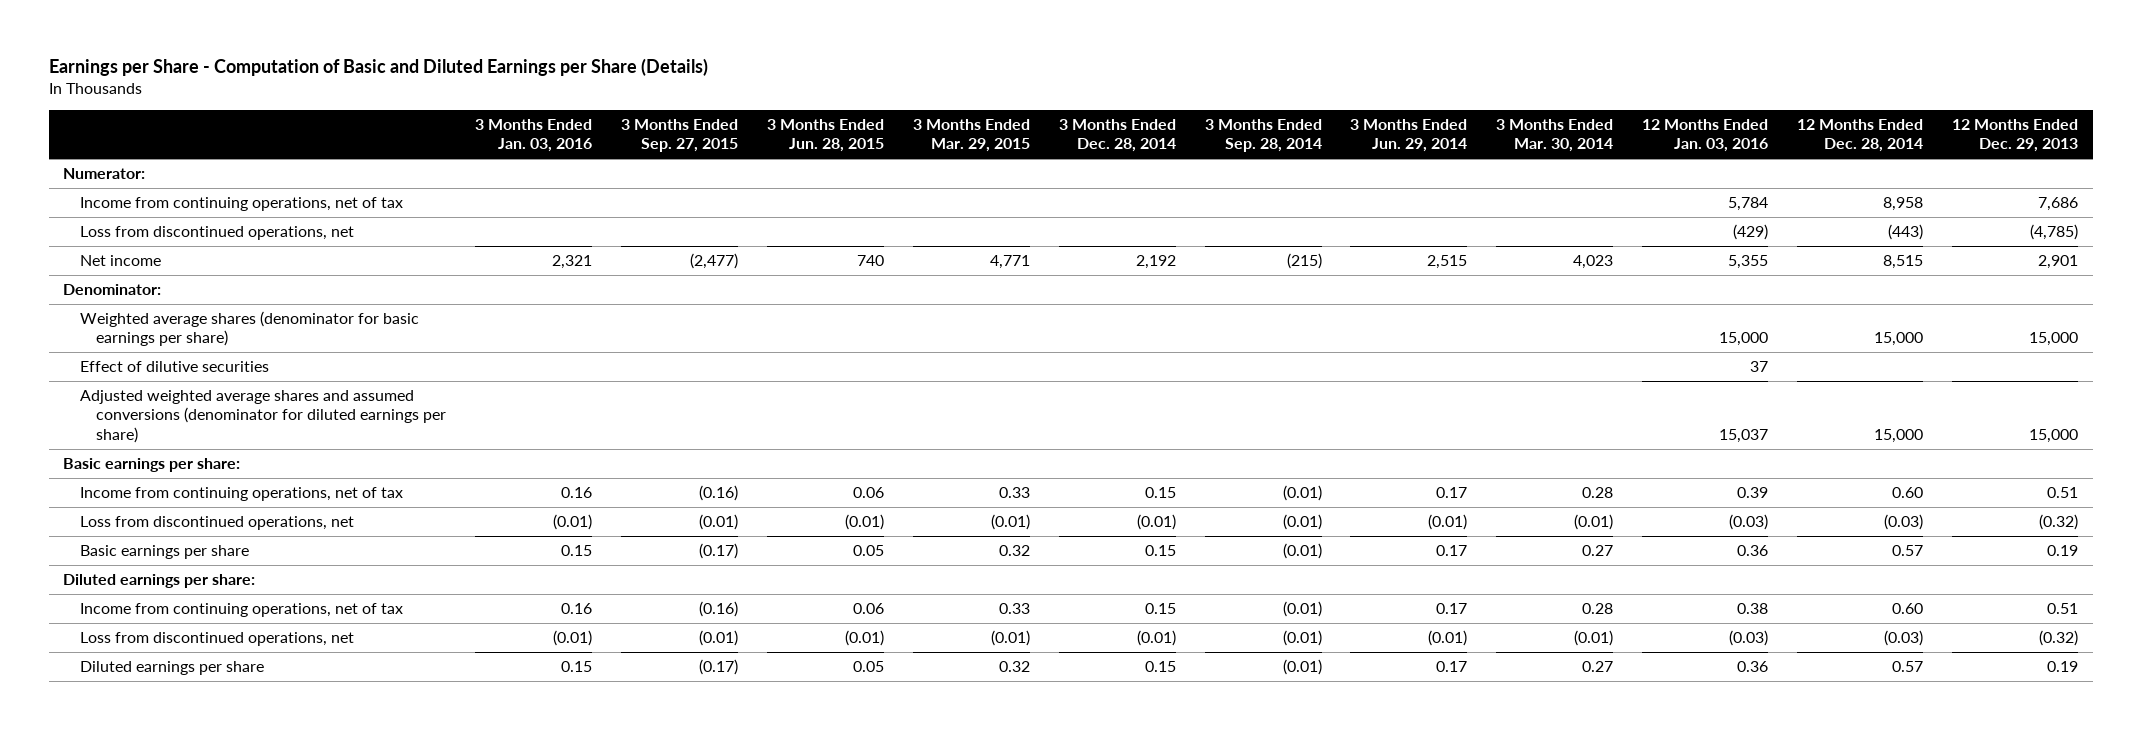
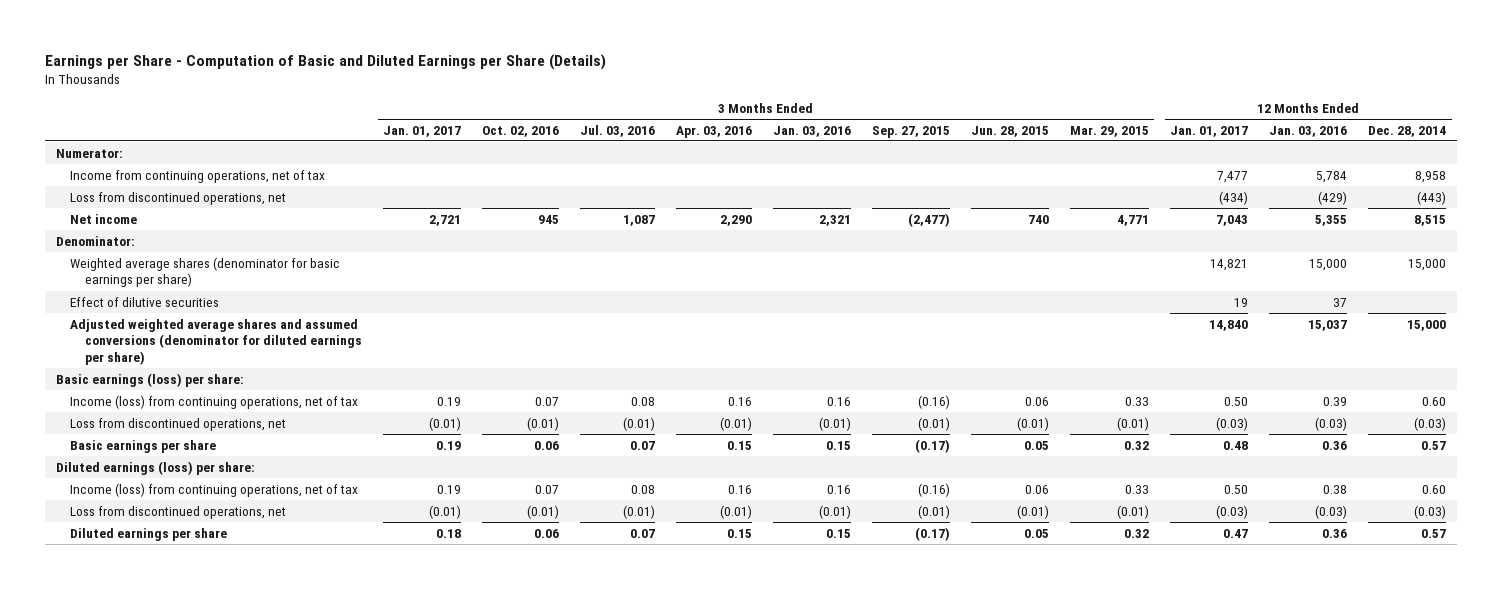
- | 3 Months Ended Jan. 03, 2016 | 3 Months Ended Sep. 27, 2015 | 3 Months Ended Jun. 28, 2015 | 3 Months Ended Mar. 29, 2015 | 3 Months Ended Dec. 28, 2014 | 3 Months Ended Sep. 28, 2014 | 3 Months Ended Jun. 29, 2014 | 3 Months Ended Mar. 30, 2014 | 12 Months Ended Jan. 03, 2016 | 12 Months Ended Dec. 28, 2014 | 12 Months Ended Dec. 29, 2013
+ | 3 Months Ended Jan. 01, 2017 | 3 Months Ended Oct. 02, 2016 | 3 Months Ended Jul. 03, 2016 | 3 Months Ended Apr. 03, 2016 | 3 Months Ended Jan. 03, 2016 | 3 Months Ended Sep. 27, 2015 | 3 Months Ended Jun. 28, 2015 | 3 Months Ended Mar. 29, 2015 | 12 Months Ended Jan. 01, 2017 | 12 Months Ended Jan. 03, 2016 | 12 Months Ended Dec. 28, 2014
- Basic earnings per share:
- Income from continuing operations, net of tax | 0.16 | (0.16) | 0.06 | 0.33 | 0.15 | (0.01) | 0.17 | 0.28 | 0.39 | 0.60 | 0.51
+ Basic earnings (loss) per share:
+ Income (loss) from continuing operations, net of tax | 0.19 | 0.07 | 0.08 | 0.16 | 0.16 | (0.16) | 0.06 | 0.33 | 0.50 | 0.39 | 0.60
- Diluted earnings per share:
- Income from continuing operations, net of tax | 0.16 | (0.16) | 0.06 | 0.33 | 0.15 | (0.01) | 0.17 | 0.28 | 0.38 | 0.60 | 0.51
+ Diluted earnings (loss) per share:
+ Income (loss) from continuing operations, net of tax | 0.19 | 0.07 | 0.08 | 0.16 | 0.16 | (0.16) | 0.06 | 0.33 | 0.50 | 0.38 | 0.60

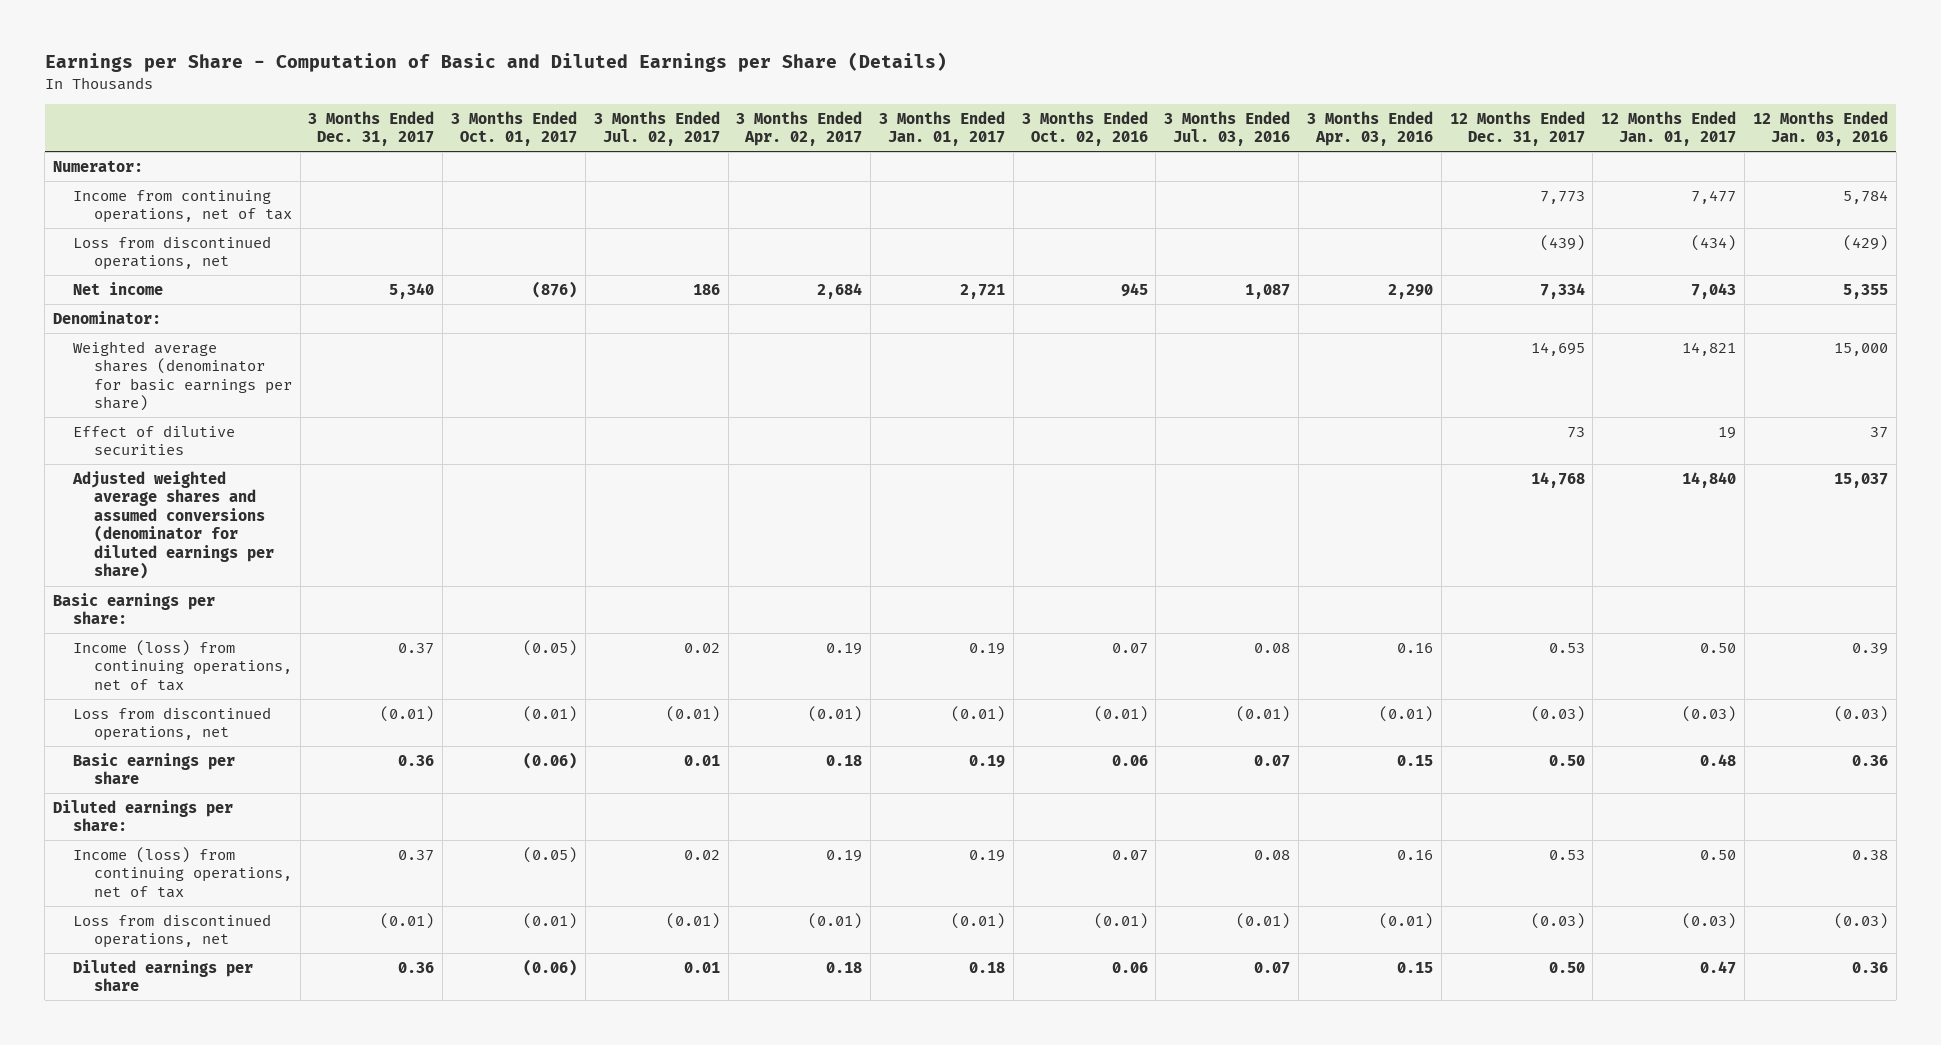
- | 3 Months Ended Jan. 01, 2017 | 3 Months Ended Oct. 02, 2016 | 3 Months Ended Jul. 03, 2016 | 3 Months Ended Apr. 03, 2016 | 3 Months Ended Jan. 03, 2016 | 3 Months Ended Sep. 27, 2015 | 3 Months Ended Jun. 28, 2015 | 3 Months Ended Mar. 29, 2015 | 12 Months Ended Jan. 01, 2017 | 12 Months Ended Jan. 03, 2016 | 12 Months Ended Dec. 28, 2014
+ | 3 Months Ended Dec. 31, 2017 | 3 Months Ended Oct. 01, 2017 | 3 Months Ended Jul. 02, 2017 | 3 Months Ended Apr. 02, 2017 | 3 Months Ended Jan. 01, 2017 | 3 Months Ended Oct. 02, 2016 | 3 Months Ended Jul. 03, 2016 | 3 Months Ended Apr. 03, 2016 | 12 Months Ended Dec. 31, 2017 | 12 Months Ended Jan. 01, 2017 | 12 Months Ended Jan. 03, 2016
- Basic earnings (loss) per share:
+ Basic earnings per share:
- Diluted earnings (loss) per share:
+ Diluted earnings per share:

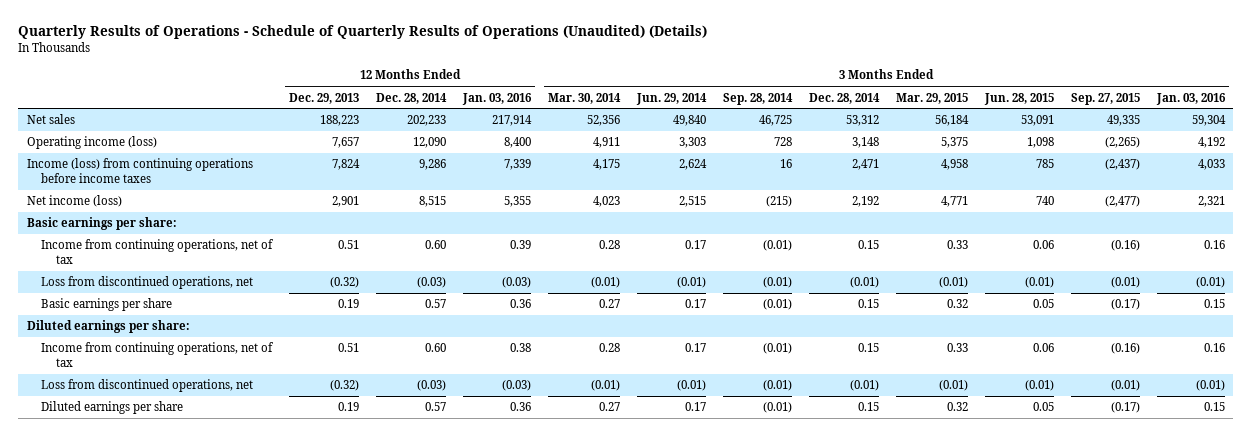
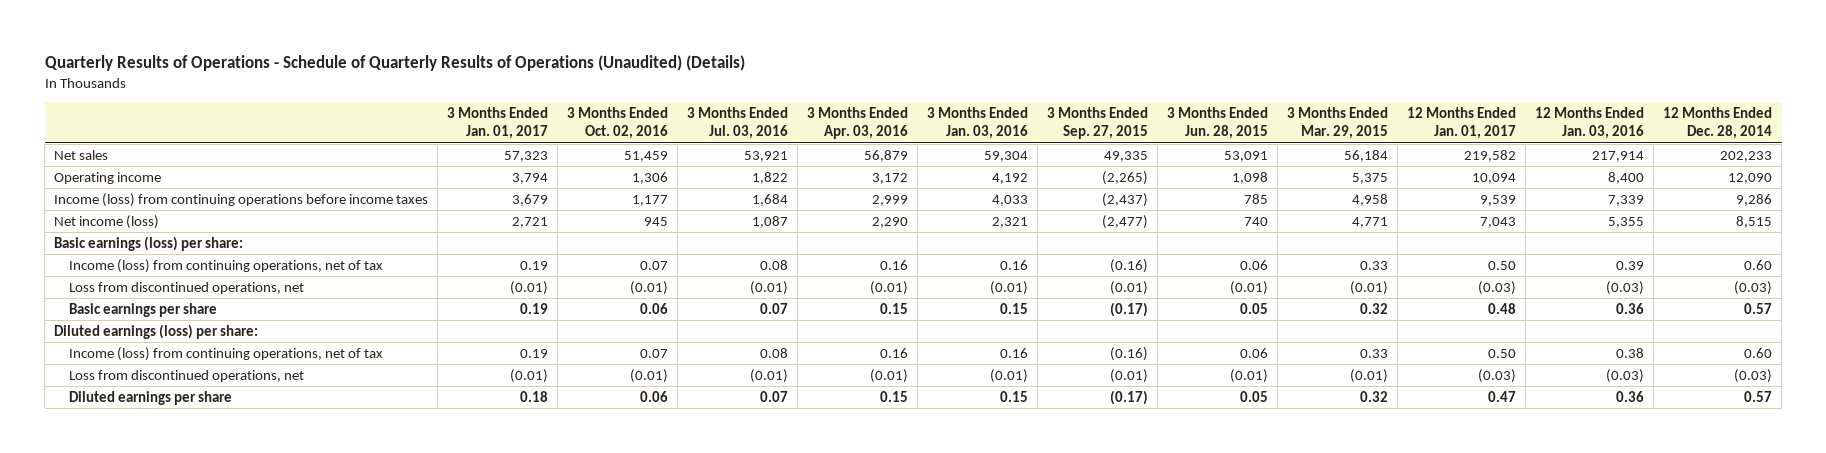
- | 12 Months Ended Dec. 29, 2013 | 12 Months Ended Dec. 28, 2014 | 12 Months Ended Jan. 03, 2016 | 3 Months Ended Mar. 30, 2014 | 3 Months Ended Jun. 29, 2014 | 3 Months Ended Sep. 28, 2014 | 3 Months Ended Dec. 28, 2014 | 3 Months Ended Mar. 29, 2015 | 3 Months Ended Jun. 28, 2015 | 3 Months Ended Sep. 27, 2015 | 3 Months Ended Jan. 03, 2016
+ | 3 Months Ended Jan. 01, 2017 | 3 Months Ended Oct. 02, 2016 | 3 Months Ended Jul. 03, 2016 | 3 Months Ended Apr. 03, 2016 | 3 Months Ended Jan. 03, 2016 | 3 Months Ended Sep. 27, 2015 | 3 Months Ended Jun. 28, 2015 | 3 Months Ended Mar. 29, 2015 | 12 Months Ended Jan. 01, 2017 | 12 Months Ended Jan. 03, 2016 | 12 Months Ended Dec. 28, 2014
- Operating income (loss) | 7,657 | 12,090 | 8,400 | 4,911 | 3,303 | 728 | 3,148 | 5,375 | 1,098 | (2,265) | 4,192
+ Operating income | 3,794 | 1,306 | 1,822 | 3,172 | 4,192 | (2,265) | 1,098 | 5,375 | 10,094 | 8,400 | 12,090
- Basic earnings per share:
- Income from continuing operations, net of tax | 0.51 | 0.60 | 0.39 | 0.28 | 0.17 | (0.01) | 0.15 | 0.33 | 0.06 | (0.16) | 0.16
+ Basic earnings (loss) per share:
+ Income (loss) from continuing operations, net of tax | 0.19 | 0.07 | 0.08 | 0.16 | 0.16 | (0.16) | 0.06 | 0.33 | 0.50 | 0.39 | 0.60
- Diluted earnings per share:
- Income from continuing operations, net of tax | 0.51 | 0.60 | 0.38 | 0.28 | 0.17 | (0.01) | 0.15 | 0.33 | 0.06 | (0.16) | 0.16
+ Diluted earnings (loss) per share:
+ Income (loss) from continuing operations, net of tax | 0.19 | 0.07 | 0.08 | 0.16 | 0.16 | (0.16) | 0.06 | 0.33 | 0.50 | 0.38 | 0.60

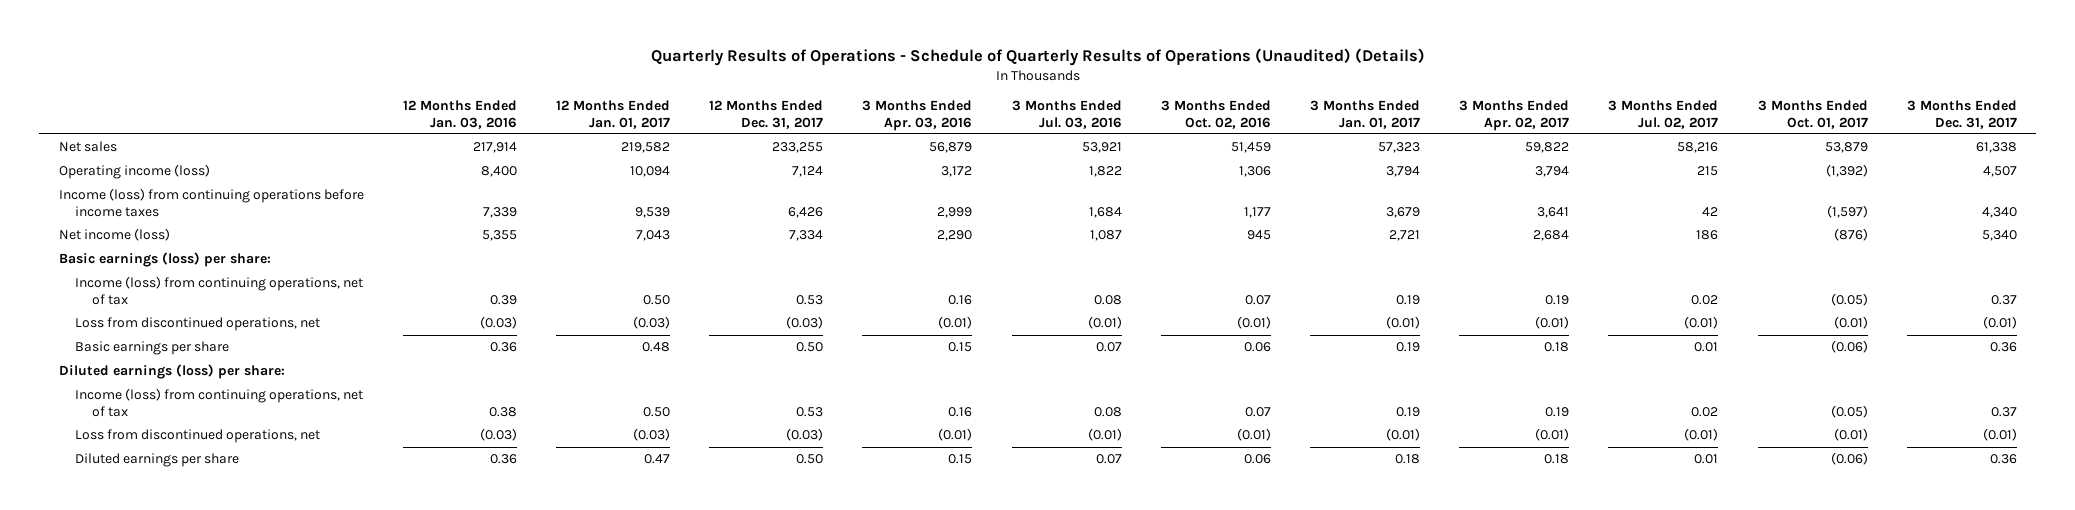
- | 3 Months Ended Jan. 01, 2017 | 3 Months Ended Oct. 02, 2016 | 3 Months Ended Jul. 03, 2016 | 3 Months Ended Apr. 03, 2016 | 3 Months Ended Jan. 03, 2016 | 3 Months Ended Sep. 27, 2015 | 3 Months Ended Jun. 28, 2015 | 3 Months Ended Mar. 29, 2015 | 12 Months Ended Jan. 01, 2017 | 12 Months Ended Jan. 03, 2016 | 12 Months Ended Dec. 28, 2014
+ | 12 Months Ended Jan. 03, 2016 | 12 Months Ended Jan. 01, 2017 | 12 Months Ended Dec. 31, 2017 | 3 Months Ended Apr. 03, 2016 | 3 Months Ended Jul. 03, 2016 | 3 Months Ended Oct. 02, 2016 | 3 Months Ended Jan. 01, 2017 | 3 Months Ended Apr. 02, 2017 | 3 Months Ended Jul. 02, 2017 | 3 Months Ended Oct. 01, 2017 | 3 Months Ended Dec. 31, 2017
- Operating income | 3,794 | 1,306 | 1,822 | 3,172 | 4,192 | (2,265) | 1,098 | 5,375 | 10,094 | 8,400 | 12,090
+ Operating income (loss) | 8,400 | 10,094 | 7,124 | 3,172 | 1,822 | 1,306 | 3,794 | 3,794 | 215 | (1,392) | 4,507

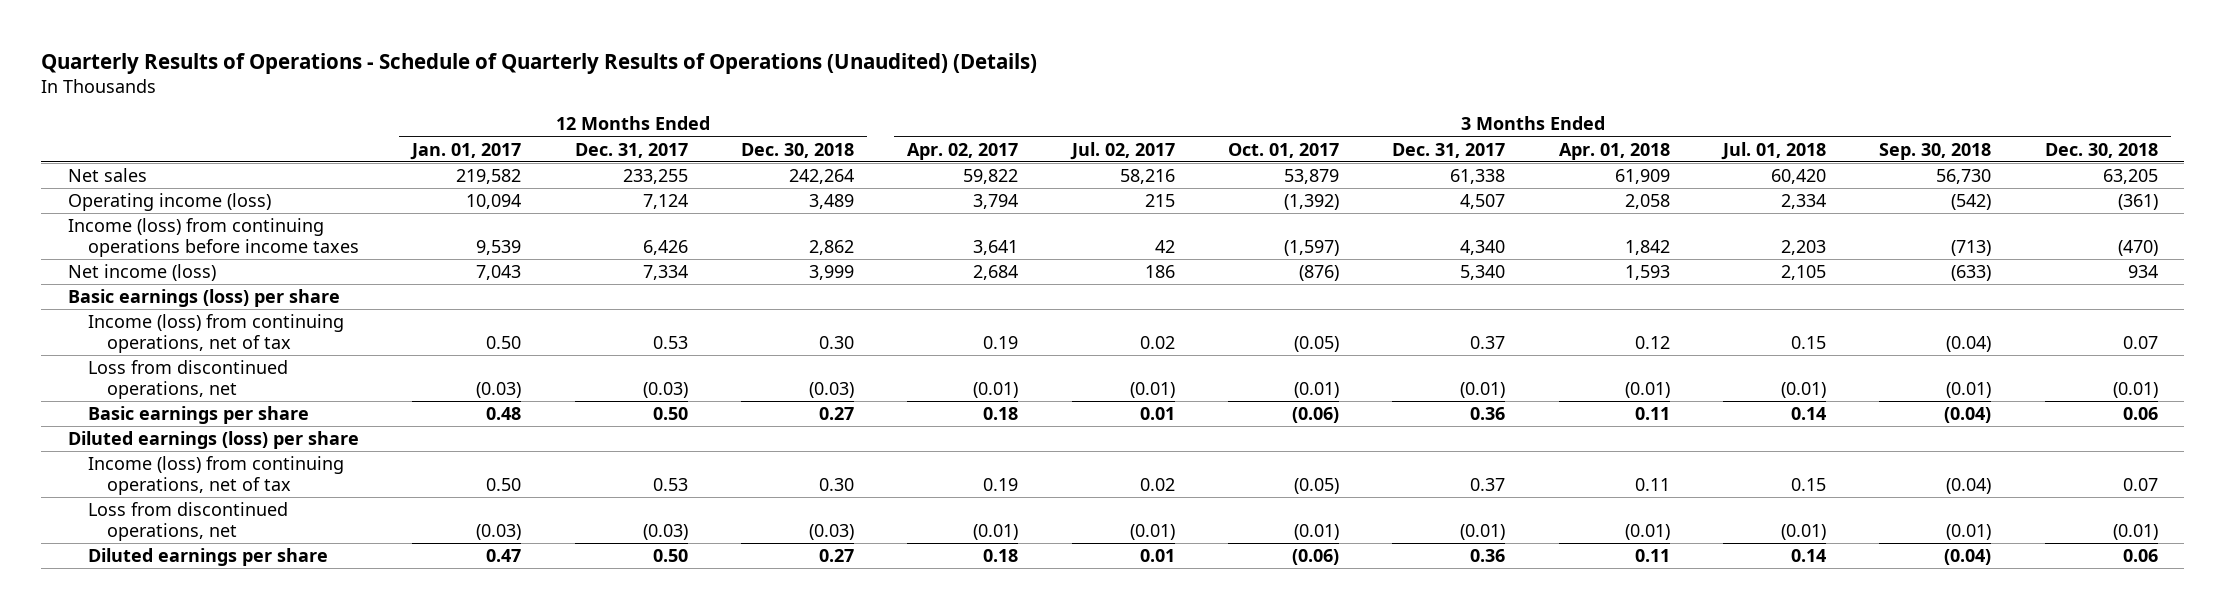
- | 12 Months Ended Jan. 03, 2016 | 12 Months Ended Jan. 01, 2017 | 12 Months Ended Dec. 31, 2017 | 3 Months Ended Apr. 03, 2016 | 3 Months Ended Jul. 03, 2016 | 3 Months Ended Oct. 02, 2016 | 3 Months Ended Jan. 01, 2017 | 3 Months Ended Apr. 02, 2017 | 3 Months Ended Jul. 02, 2017 | 3 Months Ended Oct. 01, 2017 | 3 Months Ended Dec. 31, 2017
+ | 12 Months Ended Jan. 01, 2017 | 12 Months Ended Dec. 31, 2017 | 12 Months Ended Dec. 30, 2018 | 3 Months Ended Apr. 02, 2017 | 3 Months Ended Jul. 02, 2017 | 3 Months Ended Oct. 01, 2017 | 3 Months Ended Dec. 31, 2017 | 3 Months Ended Apr. 01, 2018 | 3 Months Ended Jul. 01, 2018 | 3 Months Ended Sep. 30, 2018 | 3 Months Ended Dec. 30, 2018
- Basic earnings (loss) per share:
+ Basic earnings (loss) per share
- Diluted earnings (loss) per share:
+ Diluted earnings (loss) per share

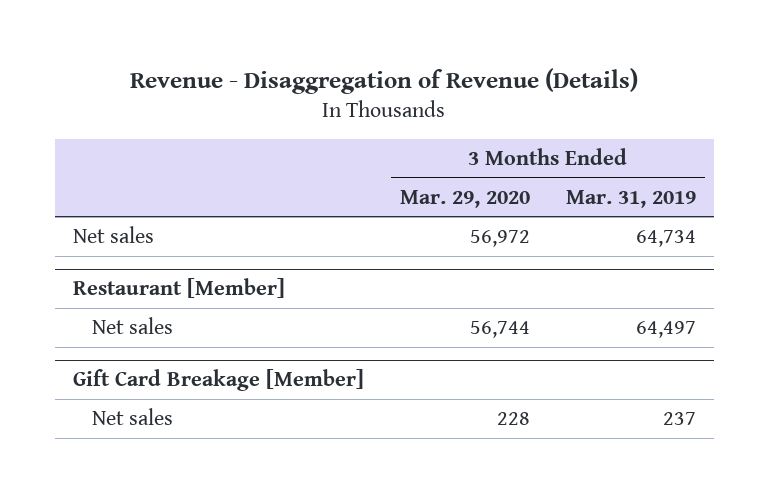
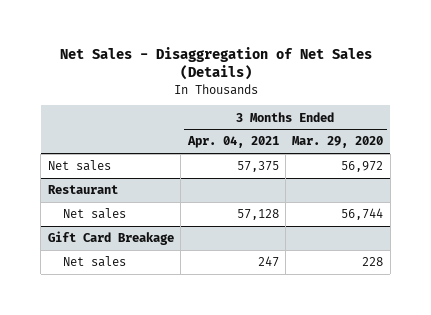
- Revenue - Disaggregation of Revenue (Details)
+ Net Sales - Disaggregation of Net Sales (Details)
- | 3 Months Ended Mar. 29, 2020 | 3 Months Ended Mar. 31, 2019
+ | 3 Months Ended Apr. 04, 2021 | 3 Months Ended Mar. 29, 2020
- Restaurant [Member]
+ Restaurant
- Gift Card Breakage [Member]
+ Gift Card Breakage

